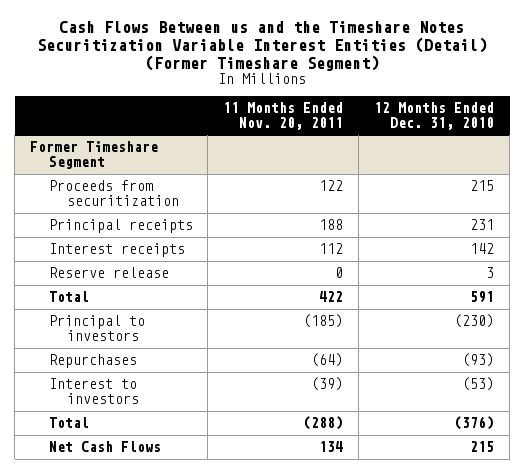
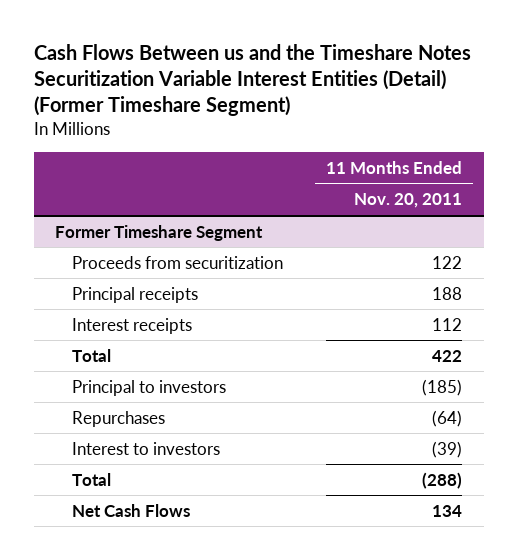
- | 11 Months Ended Nov. 20, 2011 | 12 Months Ended Dec. 31, 2010
+ | 11 Months Ended Nov. 20, 2011
@ Former Timeshare Segment
- Reserve release | 0 | 3

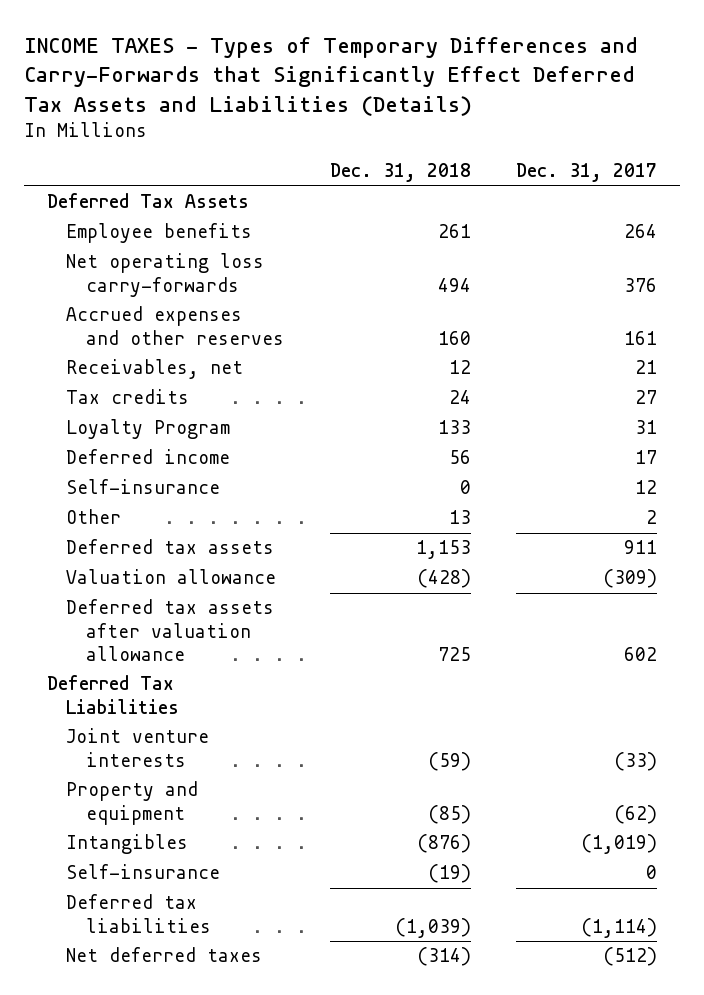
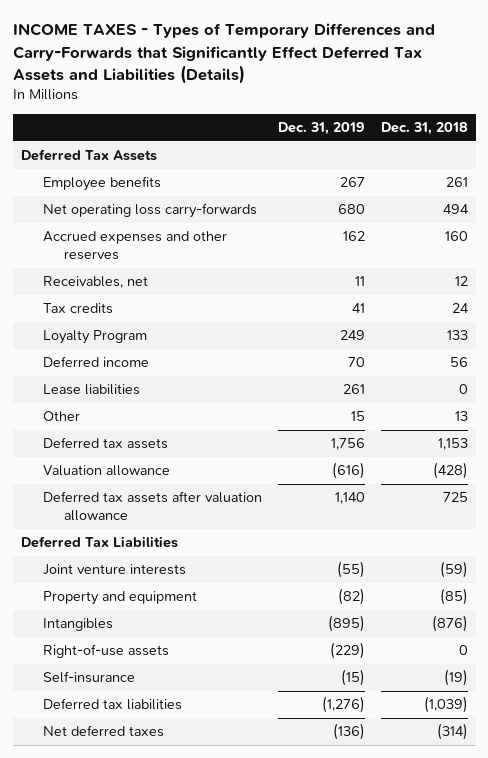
- | Dec. 31, 2018 | Dec. 31, 2017
+ | Dec. 31, 2019 | Dec. 31, 2018
- Self-insurance | 0 | 12
+ Lease liabilities | 261 | 0
+ Right-of-use assets | (229) | 0

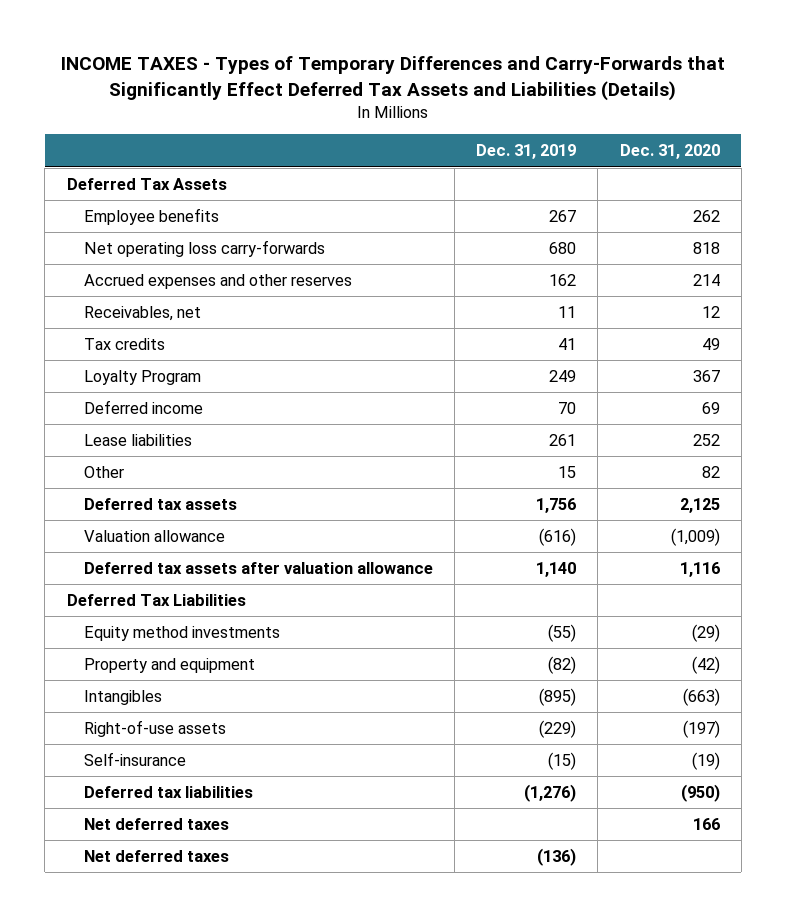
- | Dec. 31, 2019 | Dec. 31, 2018
+ | Dec. 31, 2019 | Dec. 31, 2020
- Joint venture interests | (55) | (59)
+ Equity method investments | (55) | (29)
+ Net deferred taxes | | 166

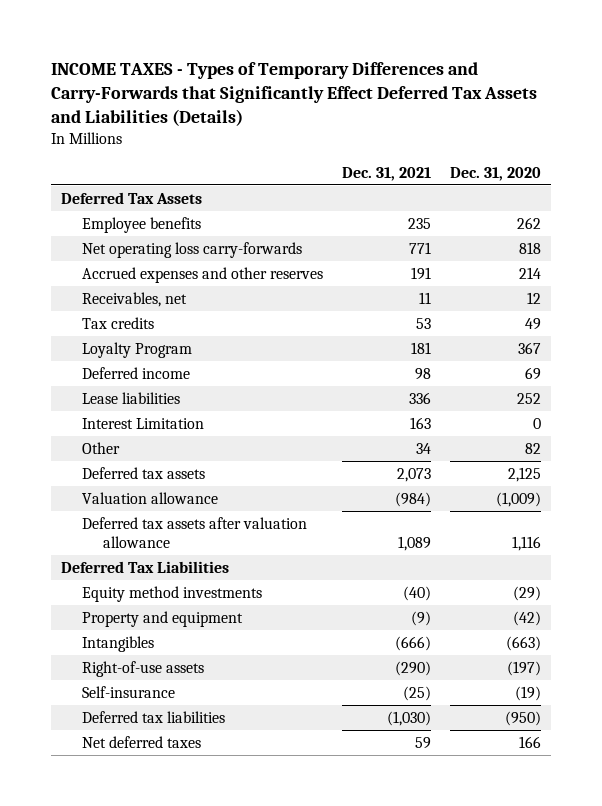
- | Dec. 31, 2019 | Dec. 31, 2020
+ | Dec. 31, 2021 | Dec. 31, 2020
+ Interest Limitation | 163 | 0
- Net deferred taxes | (136) |

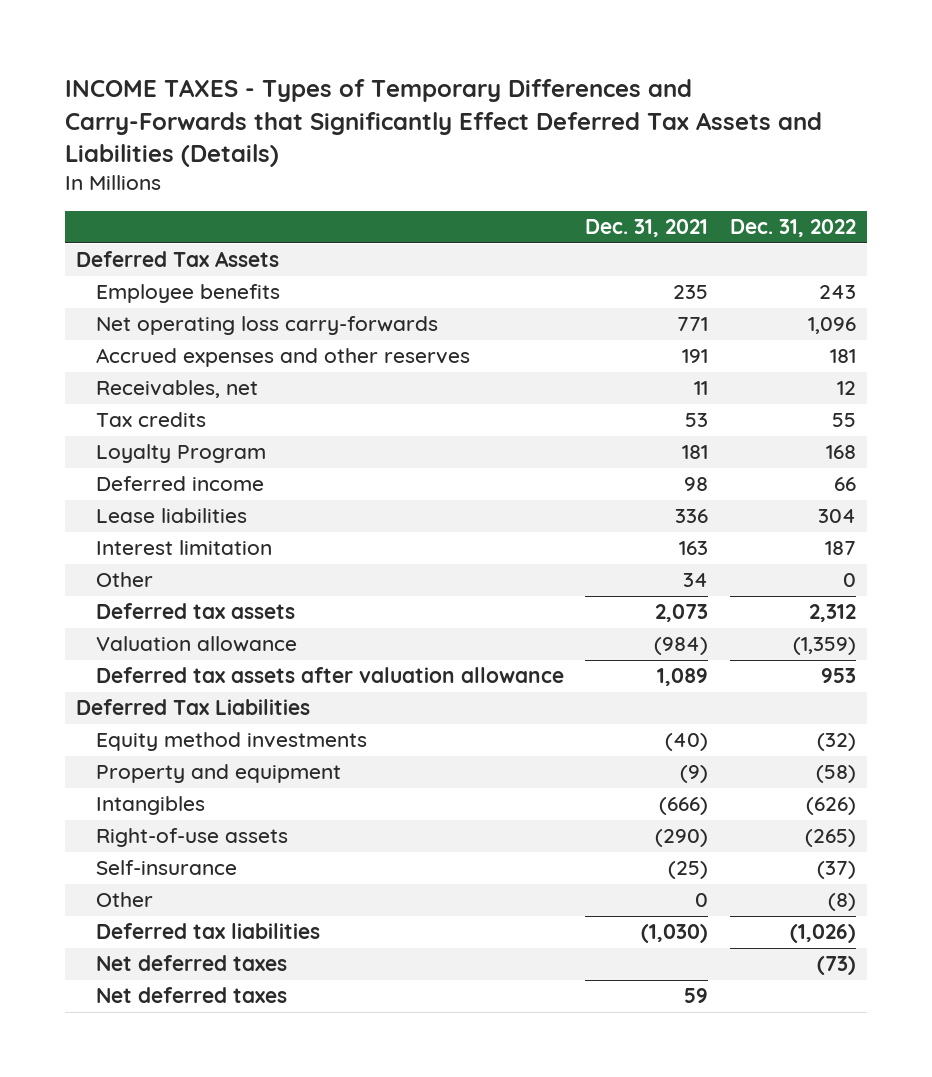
- | Dec. 31, 2021 | Dec. 31, 2020
+ | Dec. 31, 2021 | Dec. 31, 2022
- Interest Limitation | 163 | 0
+ Interest limitation | 163 | 187
+ Other | 0 | (8)
+ Net deferred taxes | | (73)

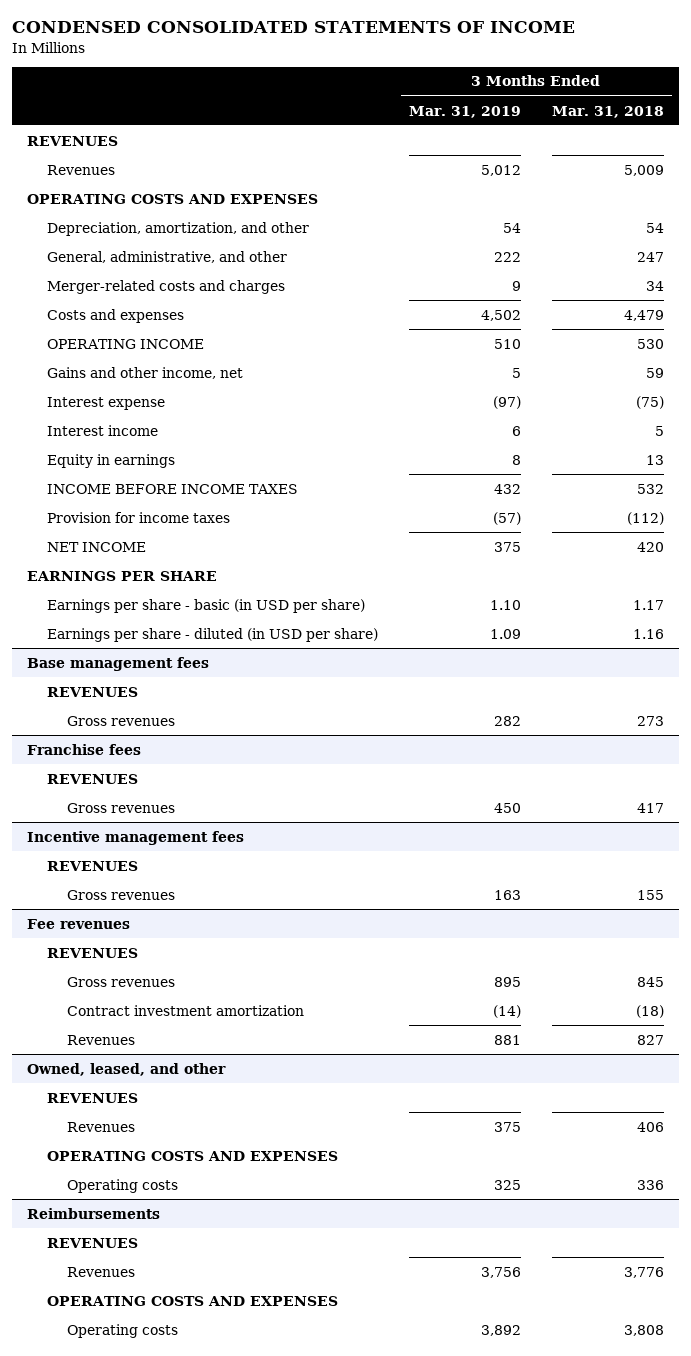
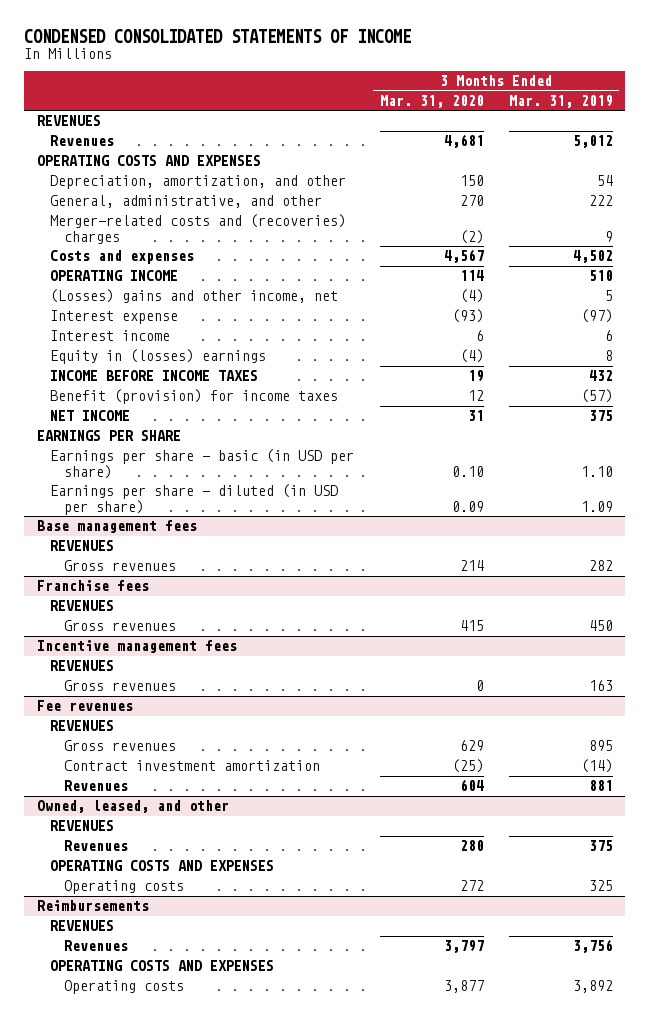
- | 3 Months Ended Mar. 31, 2019 | 3 Months Ended Mar. 31, 2018
+ | 3 Months Ended Mar. 31, 2020 | 3 Months Ended Mar. 31, 2019
- Merger-related costs and charges | 9 | 34
+ Merger-related costs and (recoveries) charges | (2) | 9
- Gains and other income, net | 5 | 59
+ (Losses) gains and other income, net | (4) | 5
- Equity in earnings | 8 | 13
+ Equity in (losses) earnings | (4) | 8
- Provision for income taxes | (57) | (112)
+ Benefit (provision) for income taxes | 12 | (57)

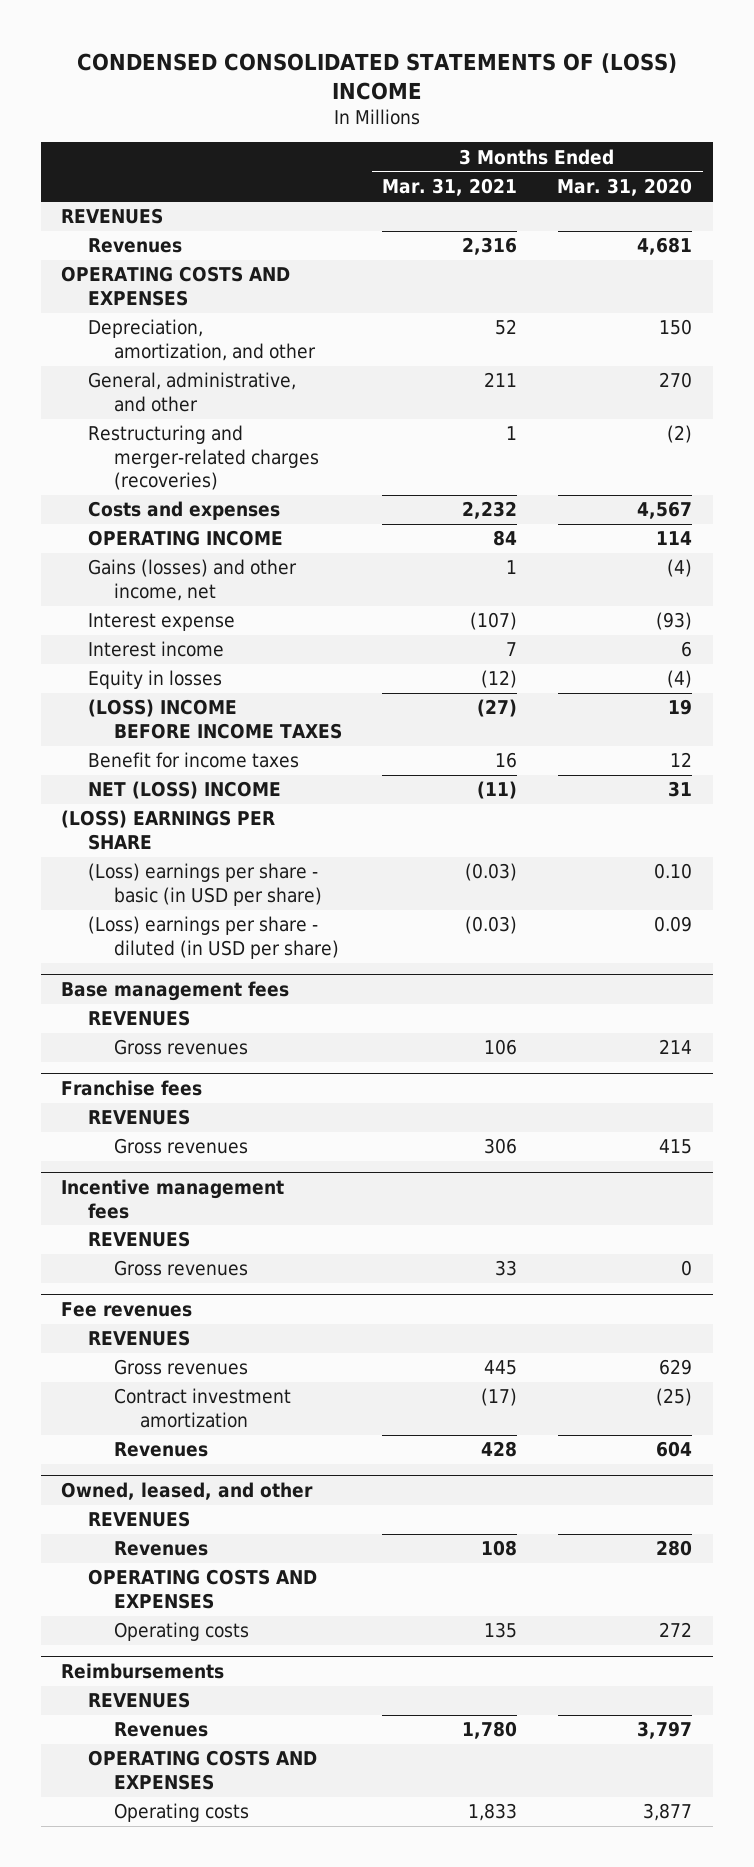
- CONDENSED CONSOLIDATED STATEMENTS OF INCOME
+ CONDENSED CONSOLIDATED STATEMENTS OF (LOSS) INCOME
- | 3 Months Ended Mar. 31, 2020 | 3 Months Ended Mar. 31, 2019
+ | 3 Months Ended Mar. 31, 2021 | 3 Months Ended Mar. 31, 2020
- Merger-related costs and (recoveries) charges | (2) | 9
+ Restructuring and merger-related charges (recoveries) | 1 | (2)
- (Losses) gains and other income, net | (4) | 5
+ Gains (losses) and other income, net | 1 | (4)
- Equity in (losses) earnings | (4) | 8
- INCOME BEFORE INCOME TAXES | 19 | 432
- Benefit (provision) for income taxes | 12 | (57)
- NET INCOME | 31 | 375
- EARNINGS PER SHARE
- Earnings per share - basic (in USD per share) | 0.10 | 1.10
- Earnings per share - diluted (in USD per share) | 0.09 | 1.09
+ Equity in losses | (12) | (4)
+ (LOSS) INCOME BEFORE INCOME TAXES | (27) | 19
+ Benefit for income taxes | 16 | 12
+ NET (LOSS) INCOME | (11) | 31
+ (LOSS) EARNINGS PER SHARE
+ (Loss) earnings per share - basic (in USD per share) | (0.03) | 0.10
+ (Loss) earnings per share - diluted (in USD per share) | (0.03) | 0.09

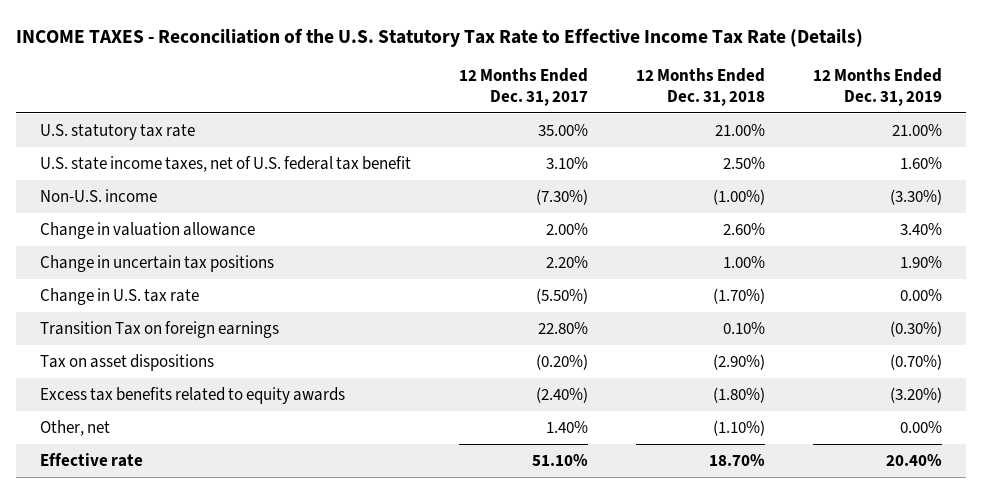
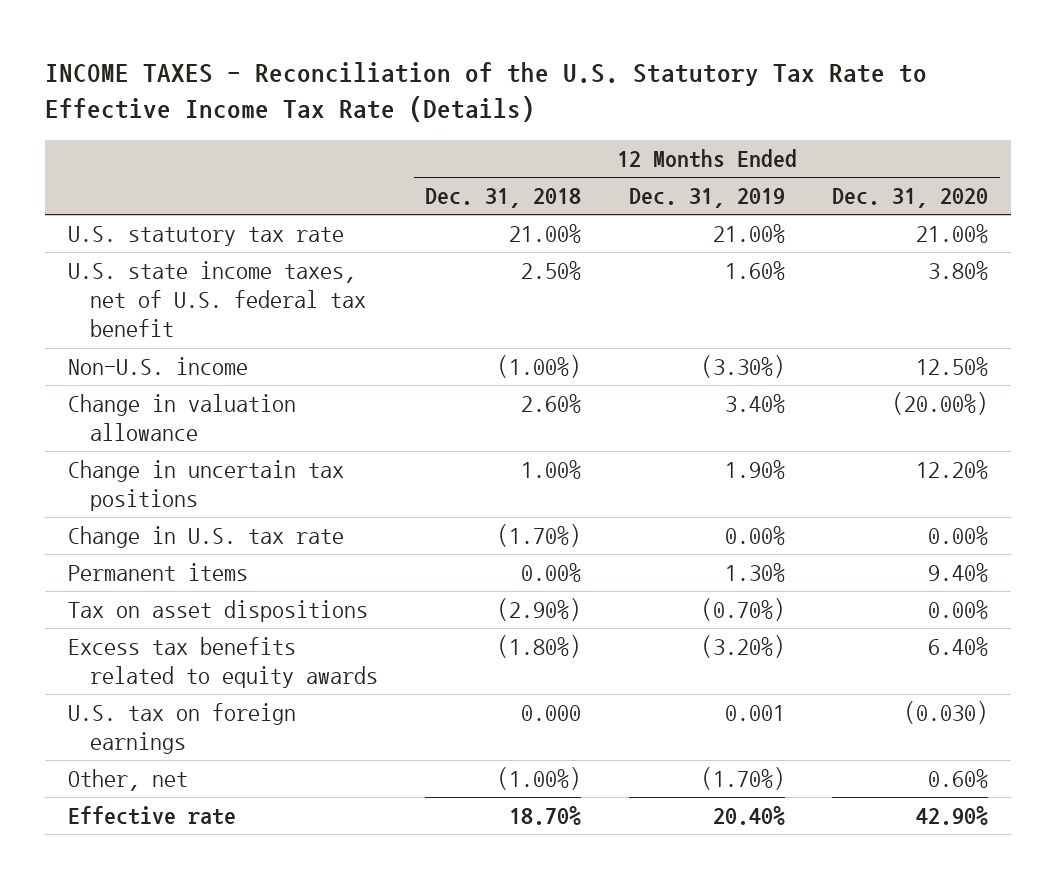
- | 12 Months Ended Dec. 31, 2017 | 12 Months Ended Dec. 31, 2018 | 12 Months Ended Dec. 31, 2019
+ | 12 Months Ended Dec. 31, 2018 | 12 Months Ended Dec. 31, 2019 | 12 Months Ended Dec. 31, 2020
- Transition Tax on foreign earnings | 22.80% | 0.10% | (0.30%)
+ Permanent items | 0.00% | 1.30% | 9.40%
- Other, net | 1.40% | (1.10%) | 0.00%
+ U.S. tax on foreign earnings | 0.000 | 0.001 | (0.030)
+ Other, net | (1.00%) | (1.70%) | 0.60%

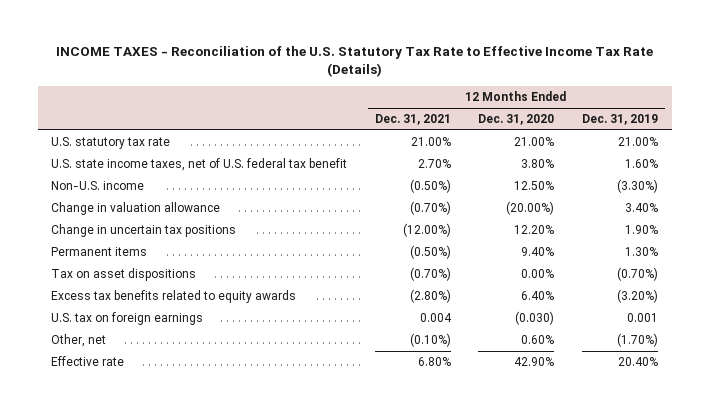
- | 12 Months Ended Dec. 31, 2018 | 12 Months Ended Dec. 31, 2019 | 12 Months Ended Dec. 31, 2020
+ | 12 Months Ended Dec. 31, 2021 | 12 Months Ended Dec. 31, 2020 | 12 Months Ended Dec. 31, 2019
- Change in U.S. tax rate | (1.70%) | 0.00% | 0.00%

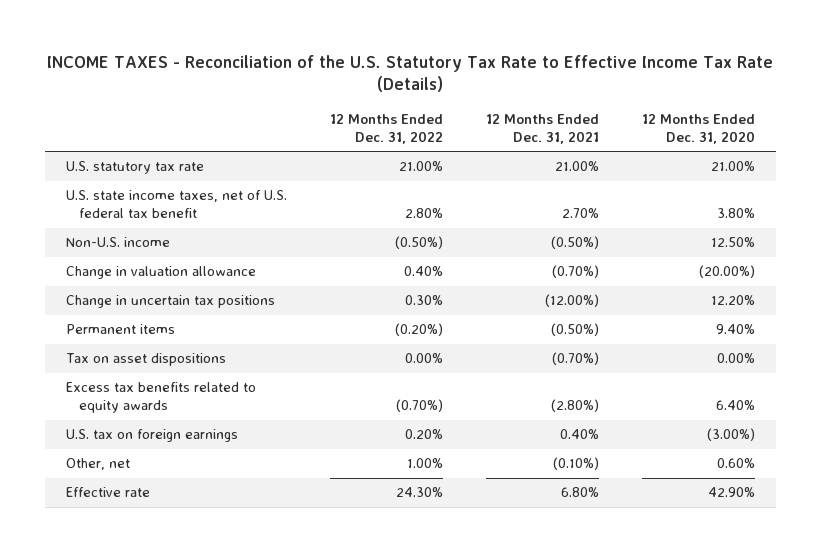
- | 12 Months Ended Dec. 31, 2021 | 12 Months Ended Dec. 31, 2020 | 12 Months Ended Dec. 31, 2019
+ | 12 Months Ended Dec. 31, 2022 | 12 Months Ended Dec. 31, 2021 | 12 Months Ended Dec. 31, 2020
- U.S. tax on foreign earnings | 0.004 | (0.030) | 0.001
+ U.S. tax on foreign earnings | 0.20% | 0.40% | (3.00%)

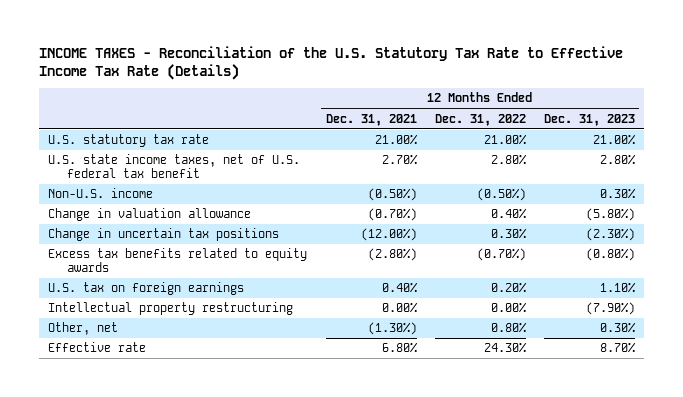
- | 12 Months Ended Dec. 31, 2022 | 12 Months Ended Dec. 31, 2021 | 12 Months Ended Dec. 31, 2020
+ | 12 Months Ended Dec. 31, 2021 | 12 Months Ended Dec. 31, 2022 | 12 Months Ended Dec. 31, 2023
- Permanent items | (0.20%) | (0.50%) | 9.40%
- Tax on asset dispositions | 0.00% | (0.70%) | 0.00%
- Other, net | 1.00% | (0.10%) | 0.60%
+ Intellectual property restructuring | 0.00% | 0.00% | (7.90%)
+ Other, net | (1.30%) | 0.80% | 0.30%

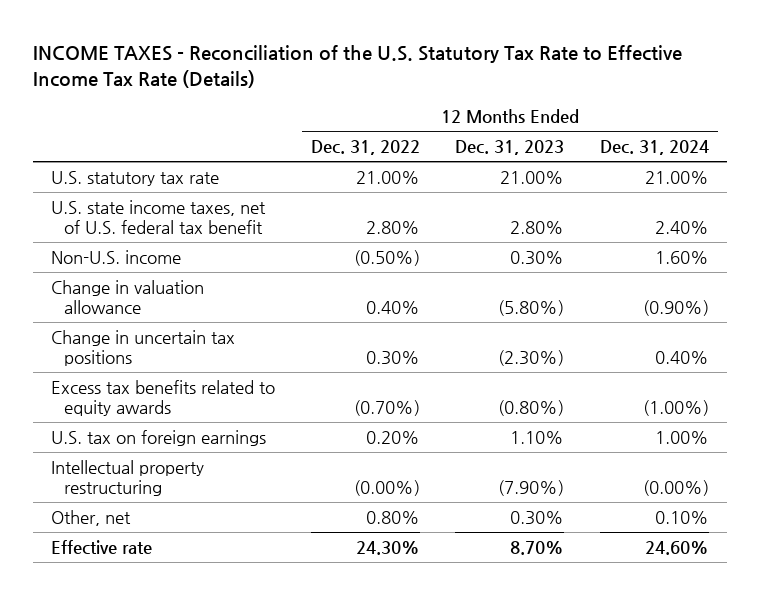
- | 12 Months Ended Dec. 31, 2021 | 12 Months Ended Dec. 31, 2022 | 12 Months Ended Dec. 31, 2023
+ | 12 Months Ended Dec. 31, 2022 | 12 Months Ended Dec. 31, 2023 | 12 Months Ended Dec. 31, 2024
- Intellectual property restructuring | 0.00% | 0.00% | (7.90%)
+ Intellectual property restructuring | (0.00%) | (7.90%) | (0.00%)

